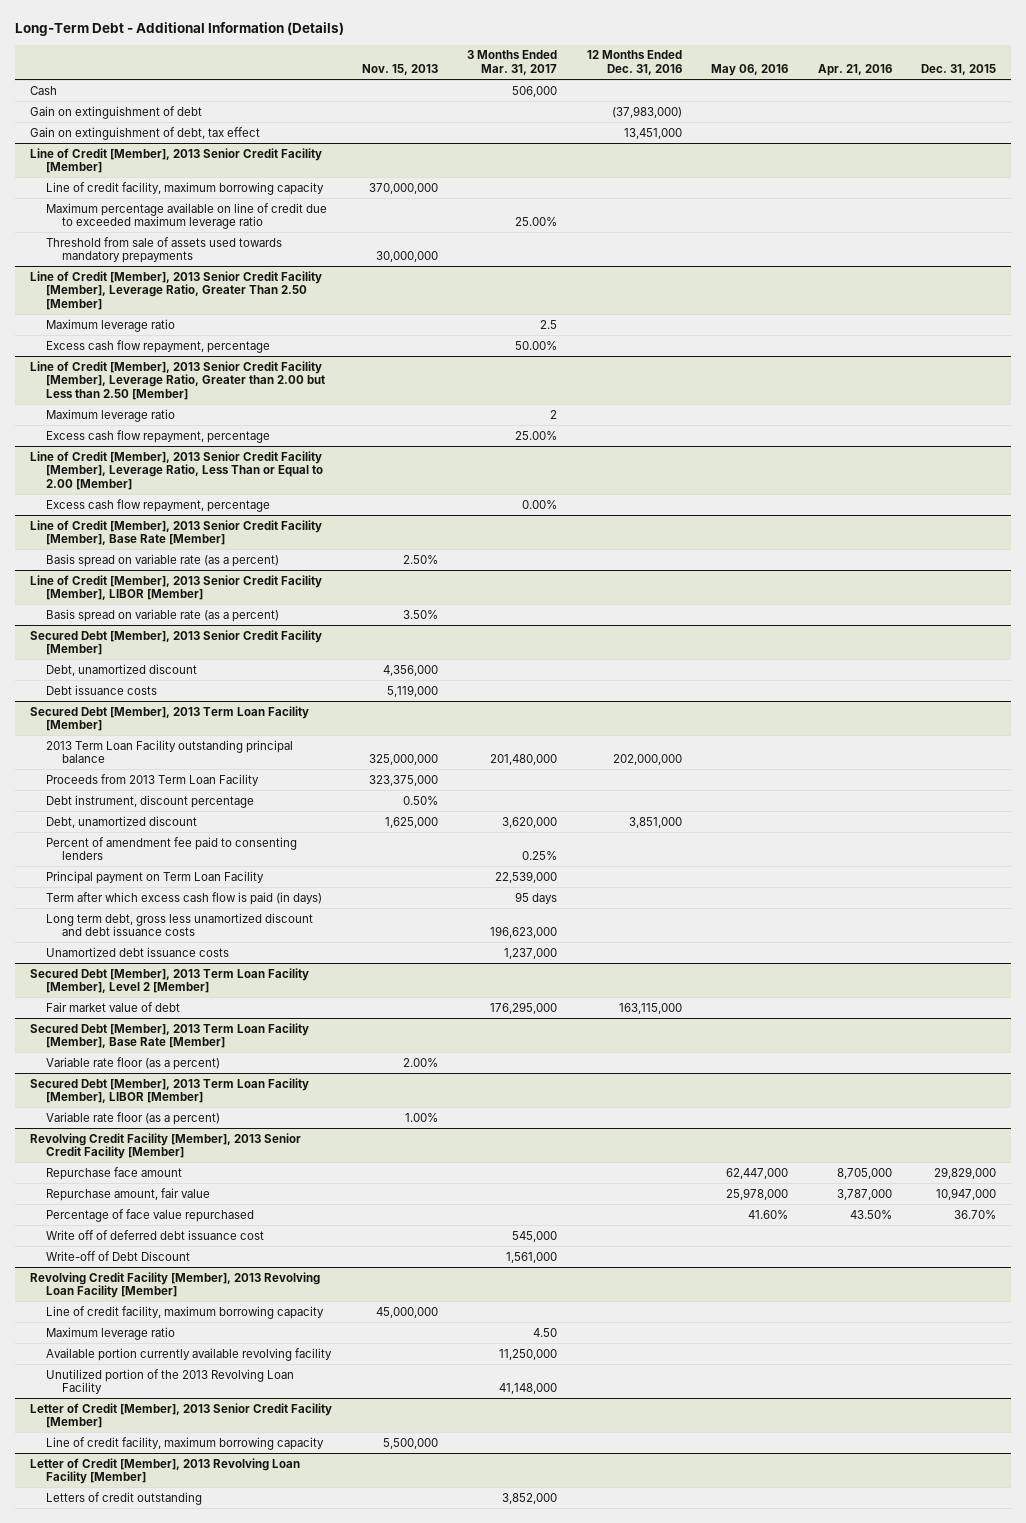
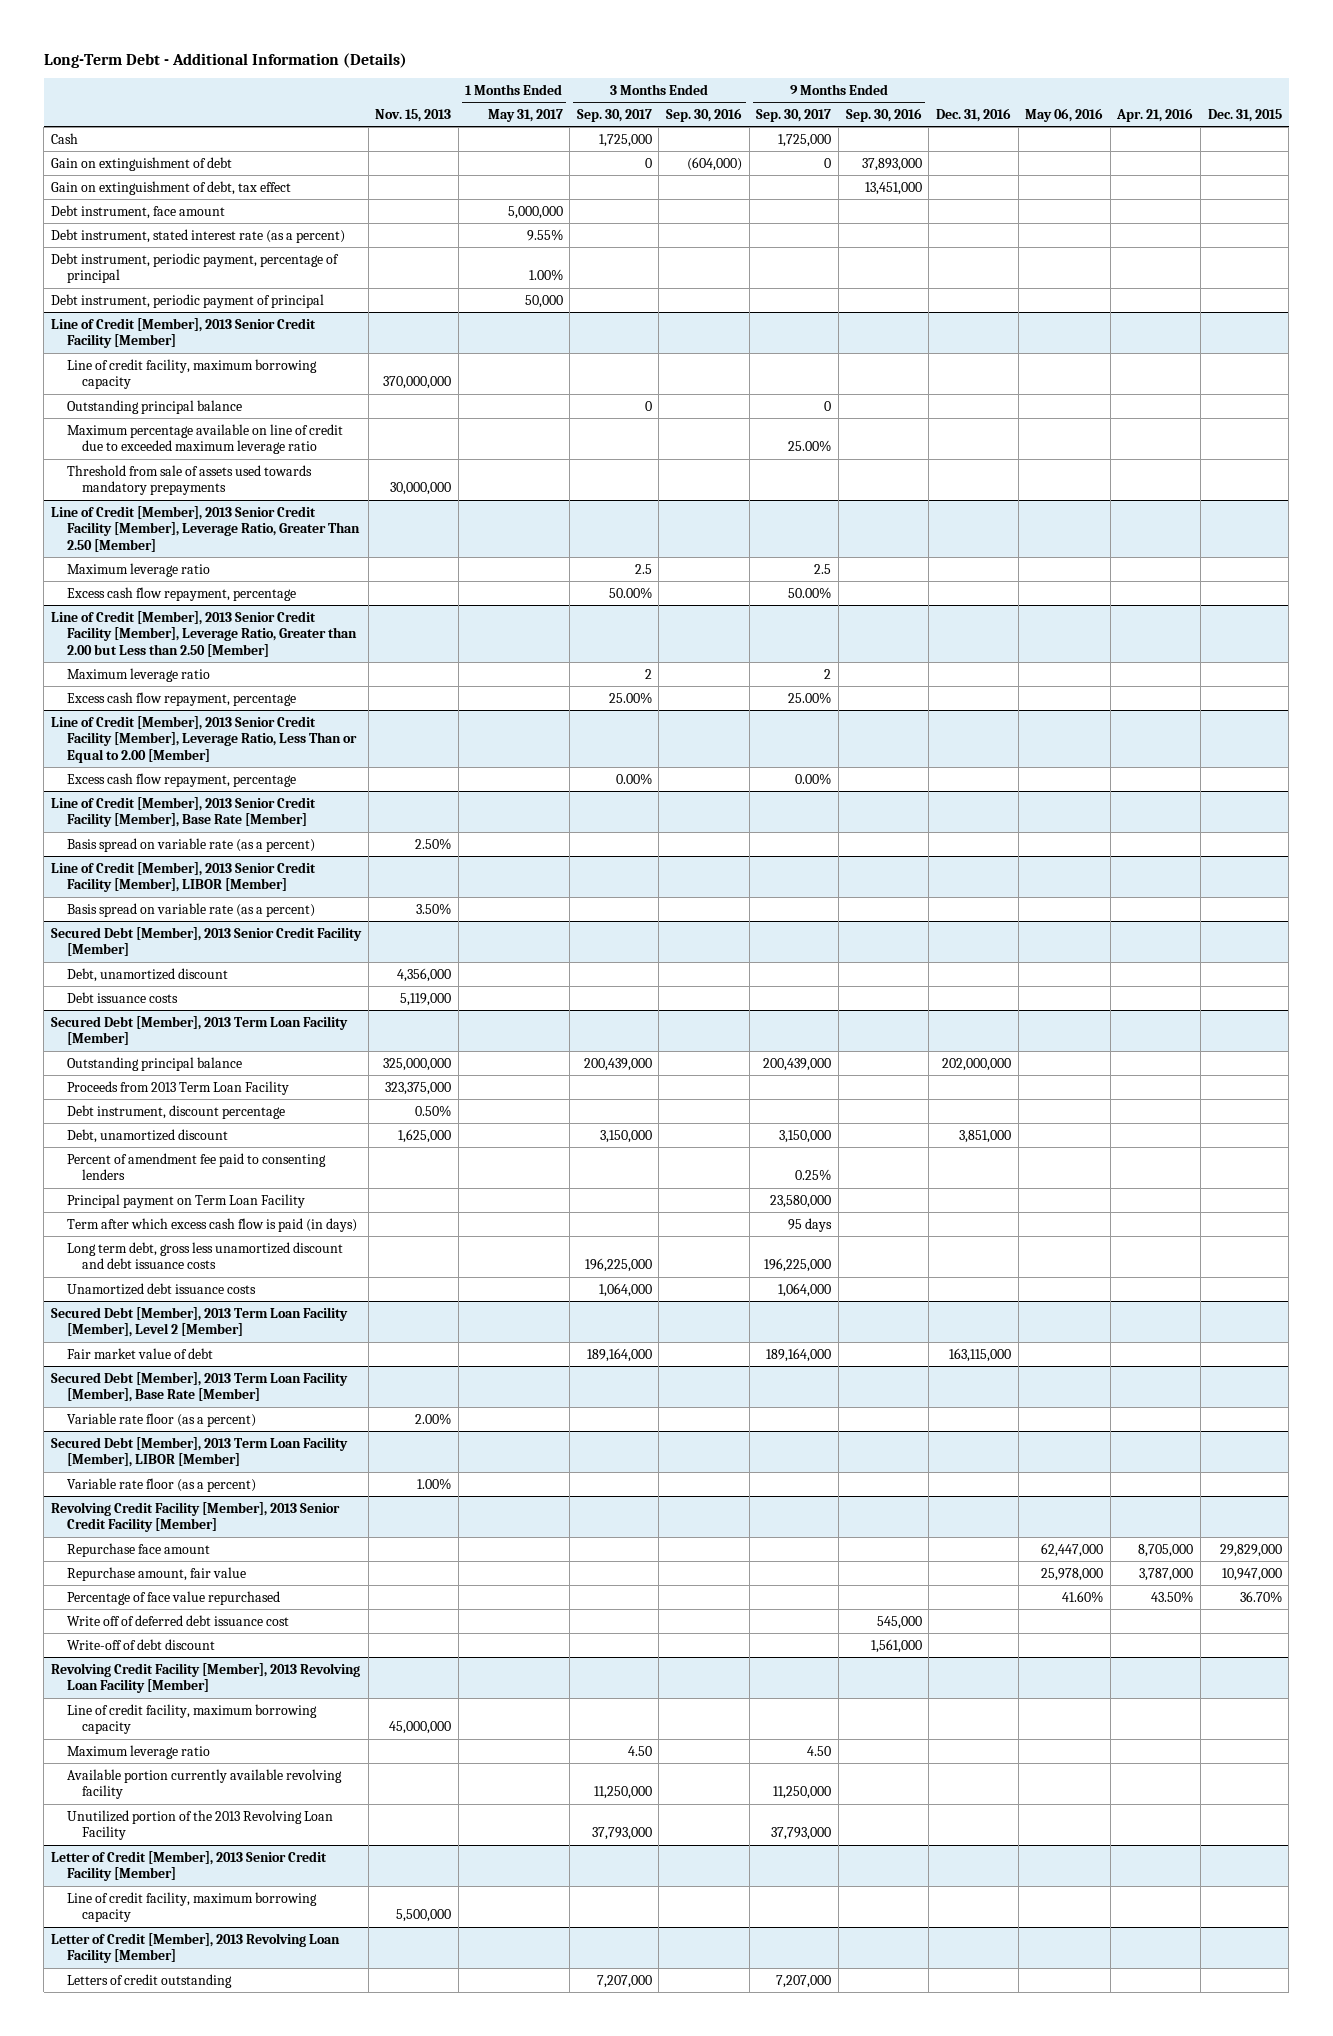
- | Nov. 15, 2013 | 3 Months Ended Mar. 31, 2017 | 12 Months Ended Dec. 31, 2016 | May 06, 2016 | Apr. 21, 2016 | Dec. 31, 2015
+ | Nov. 15, 2013 | 1 Months Ended May 31, 2017 | 3 Months Ended Sep. 30, 2017 | 3 Months Ended Sep. 30, 2016 | 9 Months Ended Sep. 30, 2017 | 9 Months Ended Sep. 30, 2016 | Dec. 31, 2016 | May 06, 2016 | Apr. 21, 2016 | Dec. 31, 2015
+ Debt instrument, face amount | | 5,000,000 | | | | | | | |
+ Debt instrument, stated interest rate (as a percent) | | 9.55% | | | | | | | |
+ Debt instrument, periodic payment, percentage of principal | | 1.00% | | | | | | | |
+ Debt instrument, periodic payment of principal | | 50,000 | | | | | | | |
@ Line of Credit [Member], 2013 Senior Credit Facility [Member]
+ Outstanding principal balance | | | 0 | | 0 | | | | |
@ Secured Debt [Member], 2013 Term Loan Facility [Member]
- 2013 Term Loan Facility outstanding principal balance | 325,000,000 | 201,480,000 | 202,000,000 | | |
+ Outstanding principal balance | 325,000,000 | | 200,439,000 | | 200,439,000 | | 202,000,000 | | |
@ Revolving Credit Facility [Member], 2013 Senior Credit Facility [Member]
- Write-off of Debt Discount | | 1,561,000 | | | |
+ Write-off of debt discount | | | | | | 1,561,000 | | | |

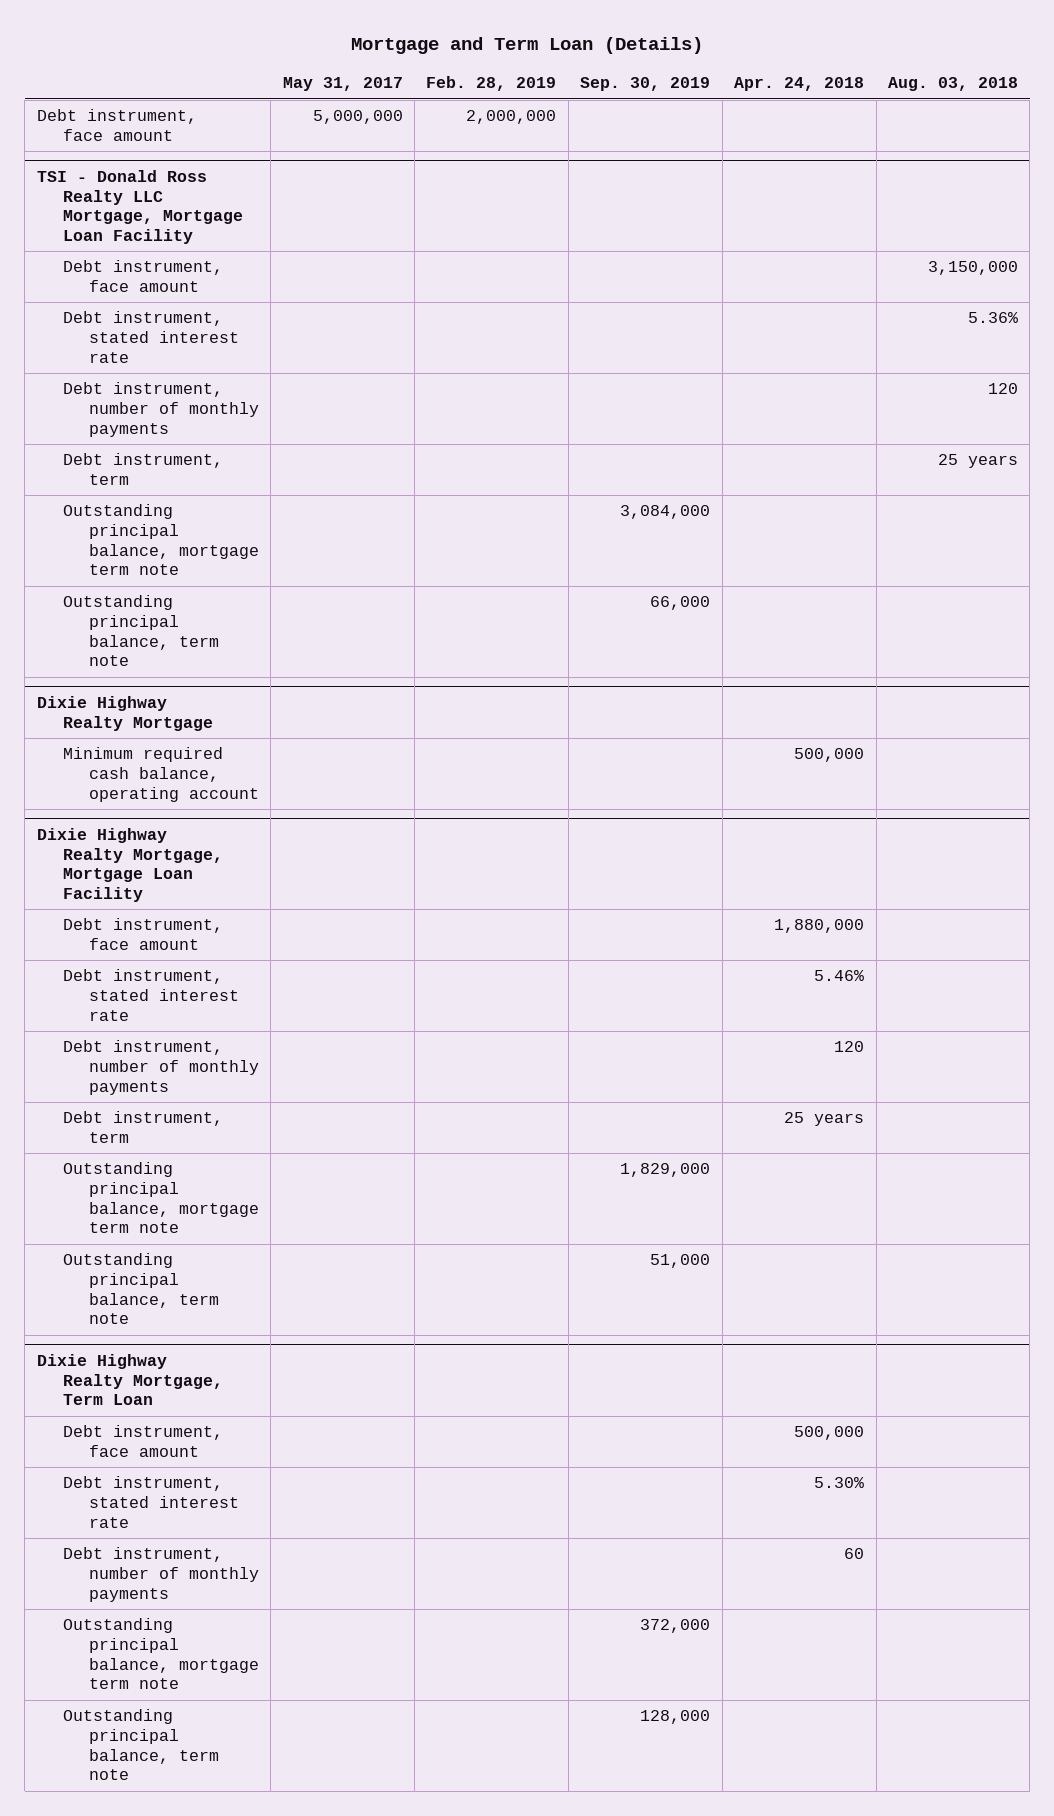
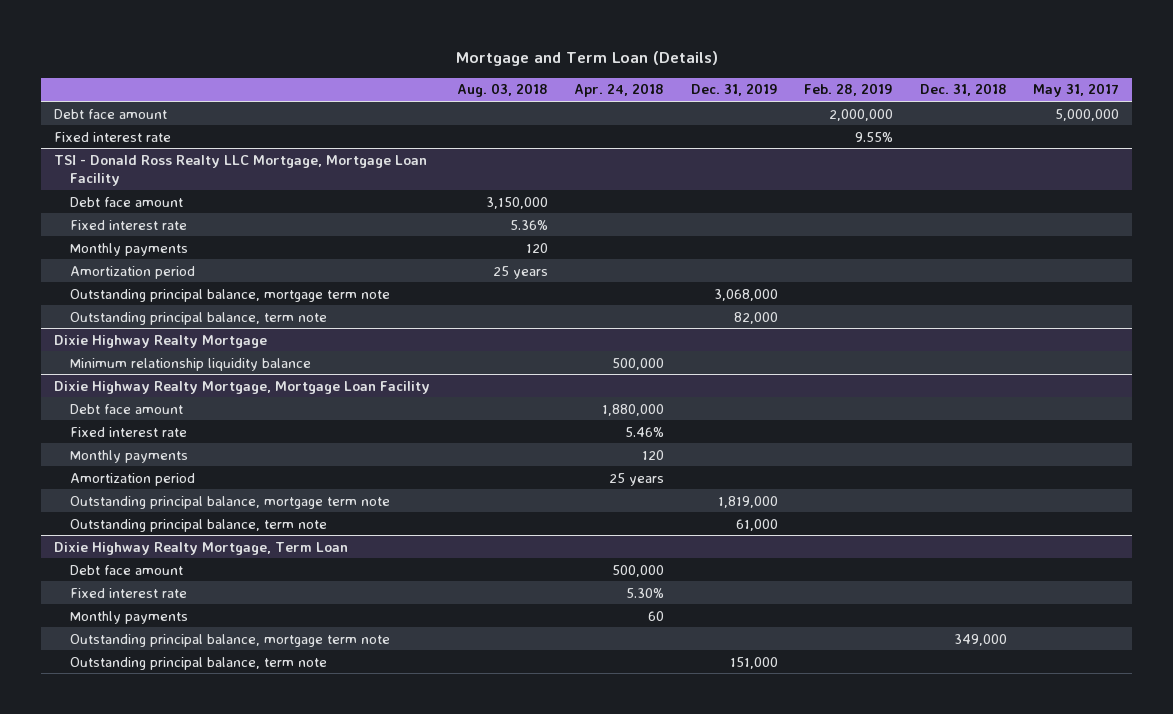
- | May 31, 2017 | Feb. 28, 2019 | Sep. 30, 2019 | Apr. 24, 2018 | Aug. 03, 2018
+ | Aug. 03, 2018 | Apr. 24, 2018 | Dec. 31, 2019 | Feb. 28, 2019 | Dec. 31, 2018 | May 31, 2017
- Debt instrument, face amount | 5,000,000 | 2,000,000 | | |
+ Debt face amount | | | | 2,000,000 | | 5,000,000
+ Fixed interest rate | | | | 9.55% | |
@ TSI - Donald Ross Realty LLC Mortgage, Mortgage Loan Facility
- Debt instrument, face amount | | | | | 3,150,000
- Debt instrument, stated interest rate | | | | | 5.36%
- Debt instrument, number of monthly payments | | | | | 120
- Debt instrument, term | | | | | 25 years
+ Debt face amount | 3,150,000 | | | | |
+ Fixed interest rate | 5.36% | | | | |
+ Monthly payments | 120 | | | | |
+ Amortization period | 25 years | | | | |
@ Dixie Highway Realty Mortgage
- Minimum required cash balance, operating account | | | | 500,000 |
+ Minimum relationship liquidity balance | | 500,000 | | | |
@ Dixie Highway Realty Mortgage, Mortgage Loan Facility
- Debt instrument, face amount | | | | 1,880,000 |
- Debt instrument, stated interest rate | | | | 5.46% |
- Debt instrument, number of monthly payments | | | | 120 |
- Debt instrument, term | | | | 25 years |
+ Debt face amount | | 1,880,000 | | | |
+ Fixed interest rate | | 5.46% | | | |
+ Monthly payments | | 120 | | | |
+ Amortization period | | 25 years | | | |
@ Dixie Highway Realty Mortgage, Term Loan
- Debt instrument, face amount | | | | 500,000 |
- Debt instrument, stated interest rate | | | | 5.30% |
- Debt instrument, number of monthly payments | | | | 60 |
+ Debt face amount | | 500,000 | | | |
+ Fixed interest rate | | 5.30% | | | |
+ Monthly payments | | 60 | | | |

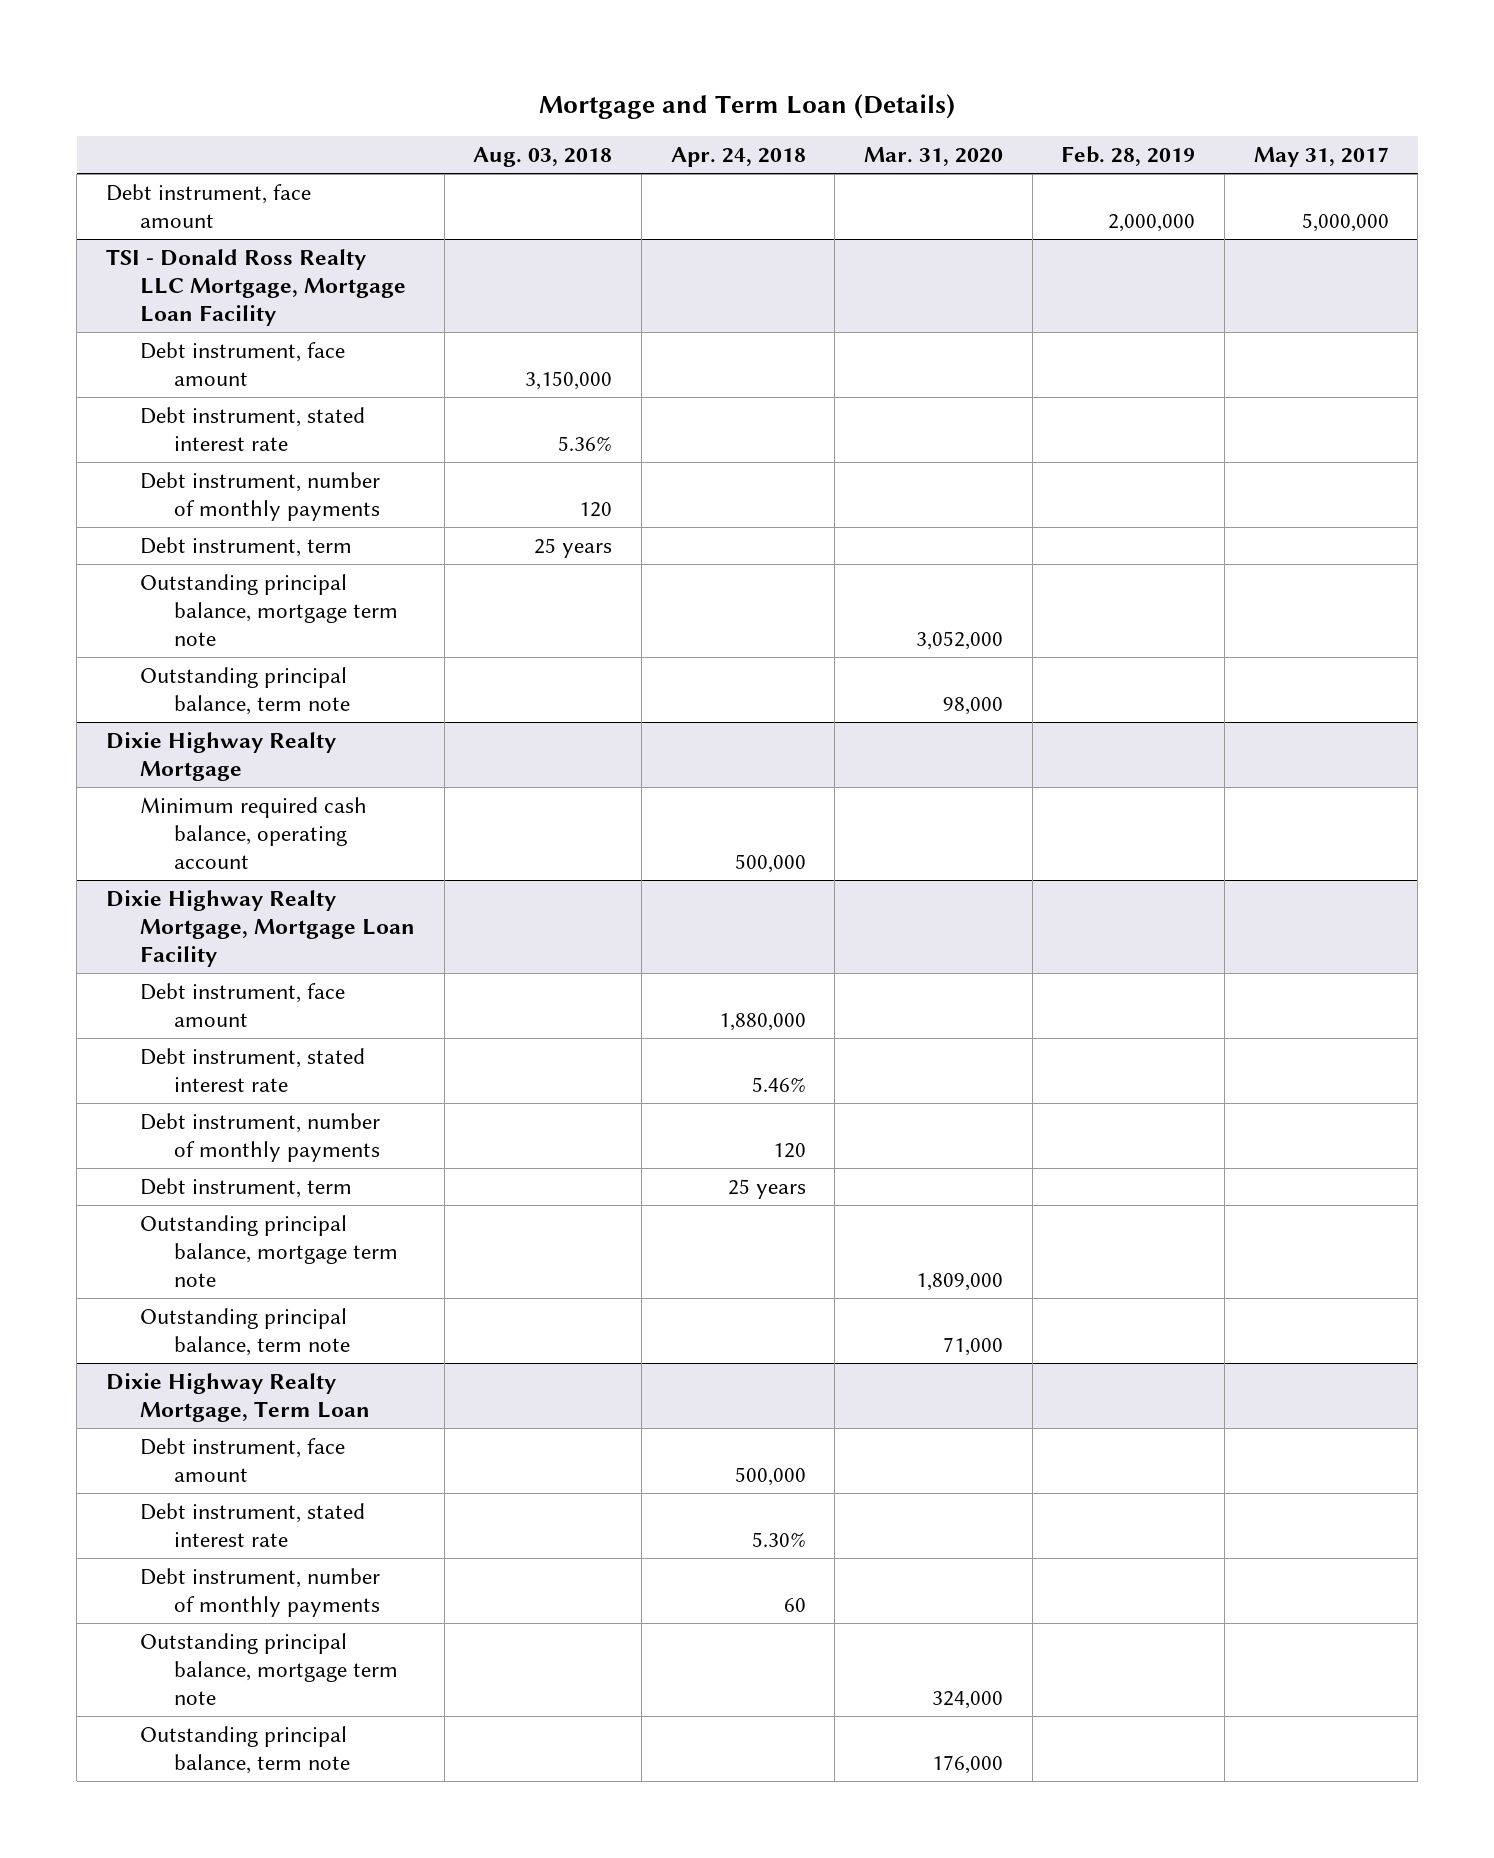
- | Aug. 03, 2018 | Apr. 24, 2018 | Dec. 31, 2019 | Feb. 28, 2019 | Dec. 31, 2018 | May 31, 2017
+ | Aug. 03, 2018 | Apr. 24, 2018 | Mar. 31, 2020 | Feb. 28, 2019 | May 31, 2017
- Debt face amount | | | | 2,000,000 | | 5,000,000
- Fixed interest rate | | | | 9.55% | |
+ Debt instrument, face amount | | | | 2,000,000 | 5,000,000
@ TSI - Donald Ross Realty LLC Mortgage, Mortgage Loan Facility
- Debt face amount | 3,150,000 | | | | |
- Fixed interest rate | 5.36% | | | | |
- Monthly payments | 120 | | | | |
- Amortization period | 25 years | | | | |
+ Debt instrument, face amount | 3,150,000 | | | |
+ Debt instrument, stated interest rate | 5.36% | | | |
+ Debt instrument, number of monthly payments | 120 | | | |
+ Debt instrument, term | 25 years | | | |
@ Dixie Highway Realty Mortgage
- Minimum relationship liquidity balance | | 500,000 | | | |
+ Minimum required cash balance, operating account | | 500,000 | | |
@ Dixie Highway Realty Mortgage, Mortgage Loan Facility
- Debt face amount | | 1,880,000 | | | |
- Fixed interest rate | | 5.46% | | | |
- Monthly payments | | 120 | | | |
- Amortization period | | 25 years | | | |
+ Debt instrument, face amount | | 1,880,000 | | |
+ Debt instrument, stated interest rate | | 5.46% | | |
+ Debt instrument, number of monthly payments | | 120 | | |
+ Debt instrument, term | | 25 years | | |
@ Dixie Highway Realty Mortgage, Term Loan
- Debt face amount | | 500,000 | | | |
- Fixed interest rate | | 5.30% | | | |
- Monthly payments | | 60 | | | |
+ Debt instrument, face amount | | 500,000 | | |
+ Debt instrument, stated interest rate | | 5.30% | | |
+ Debt instrument, number of monthly payments | | 60 | | |

